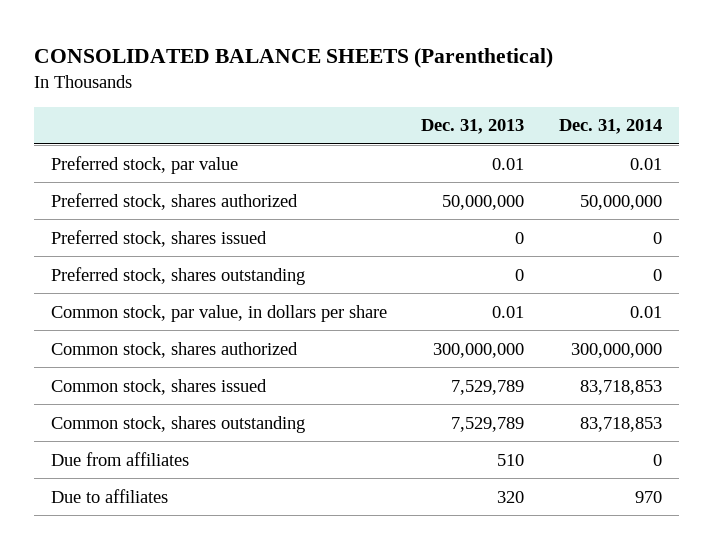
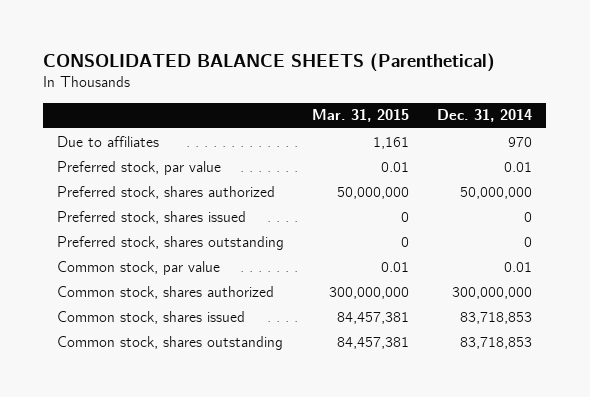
- | Dec. 31, 2013 | Dec. 31, 2014
+ | Mar. 31, 2015 | Dec. 31, 2014
moved up: Due to affiliates | 1,161 | 970
- Common stock, par value, in dollars per share | 0.01 | 0.01
+ Common stock, par value | 0.01 | 0.01
- Due from affiliates | 510 | 0

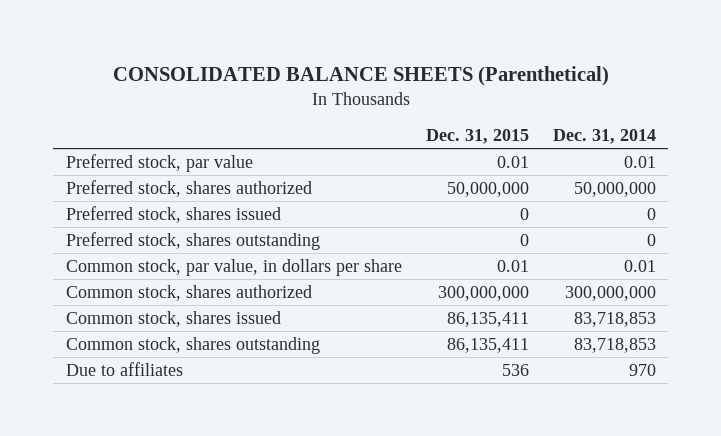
- | Mar. 31, 2015 | Dec. 31, 2014
+ | Dec. 31, 2015 | Dec. 31, 2014
- Common stock, par value | 0.01 | 0.01
+ Common stock, par value, in dollars per share | 0.01 | 0.01
moved down: Due to affiliates | 536 | 970

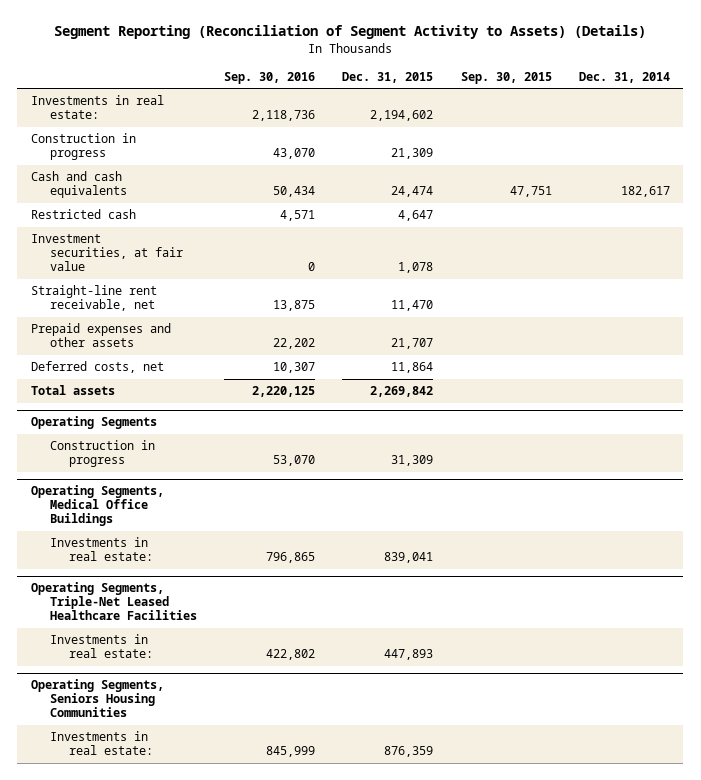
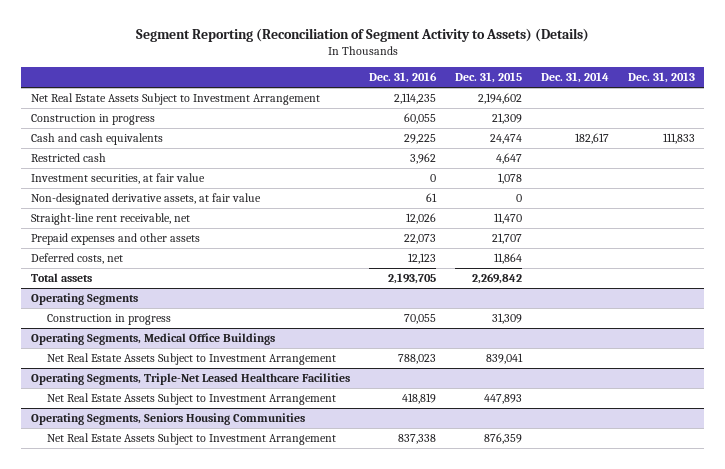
- | Sep. 30, 2016 | Dec. 31, 2015 | Sep. 30, 2015 | Dec. 31, 2014
+ | Dec. 31, 2016 | Dec. 31, 2015 | Dec. 31, 2014 | Dec. 31, 2013
- Investments in real estate: | 2,118,736 | 2,194,602 | |
+ Net Real Estate Assets Subject to Investment Arrangement | 2,114,235 | 2,194,602 | |
+ Non-designated derivative assets, at fair value | 61 | 0 | |
@ Operating Segments, Medical Office Buildings
- Investments in real estate: | 796,865 | 839,041 | |
+ Net Real Estate Assets Subject to Investment Arrangement | 788,023 | 839,041 | |
@ Operating Segments, Triple-Net Leased Healthcare Facilities
- Investments in real estate: | 422,802 | 447,893 | |
+ Net Real Estate Assets Subject to Investment Arrangement | 418,819 | 447,893 | |
@ Operating Segments, Seniors Housing Communities
- Investments in real estate: | 845,999 | 876,359 | |
+ Net Real Estate Assets Subject to Investment Arrangement | 837,338 | 876,359 | |

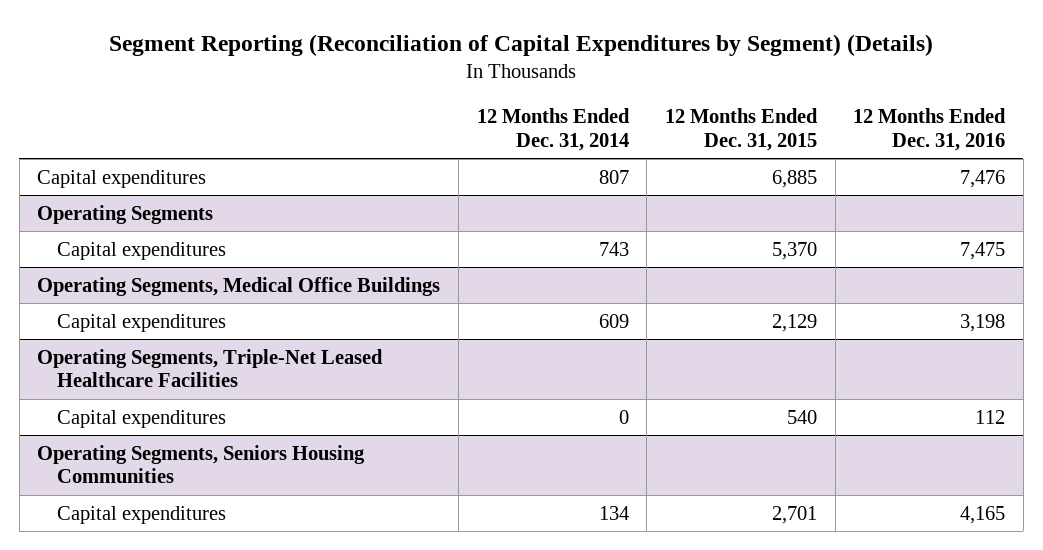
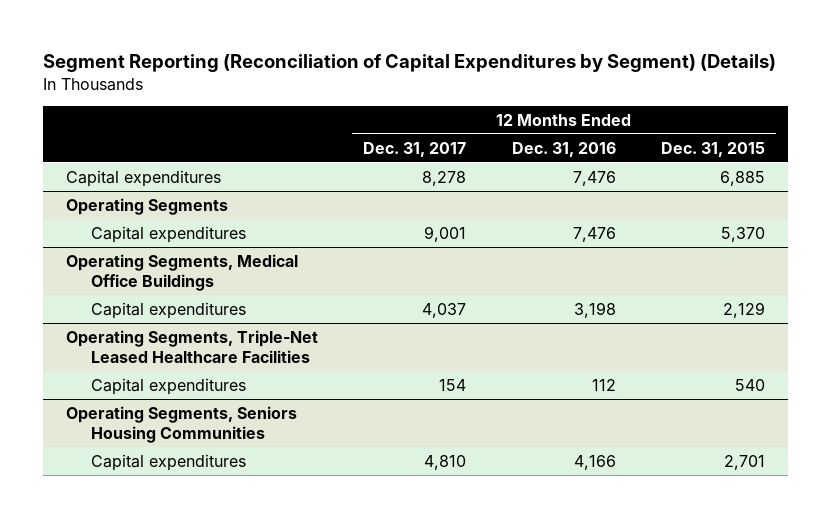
- | 12 Months Ended Dec. 31, 2014 | 12 Months Ended Dec. 31, 2015 | 12 Months Ended Dec. 31, 2016
+ | 12 Months Ended Dec. 31, 2017 | 12 Months Ended Dec. 31, 2016 | 12 Months Ended Dec. 31, 2015
@ Operating Segments
- Capital expenditures | 743 | 5,370 | 7,475
+ Capital expenditures | 9,001 | 7,476 | 5,370
@ Operating Segments, Seniors Housing Communities
- Capital expenditures | 134 | 2,701 | 4,165
+ Capital expenditures | 4,810 | 4,166 | 2,701

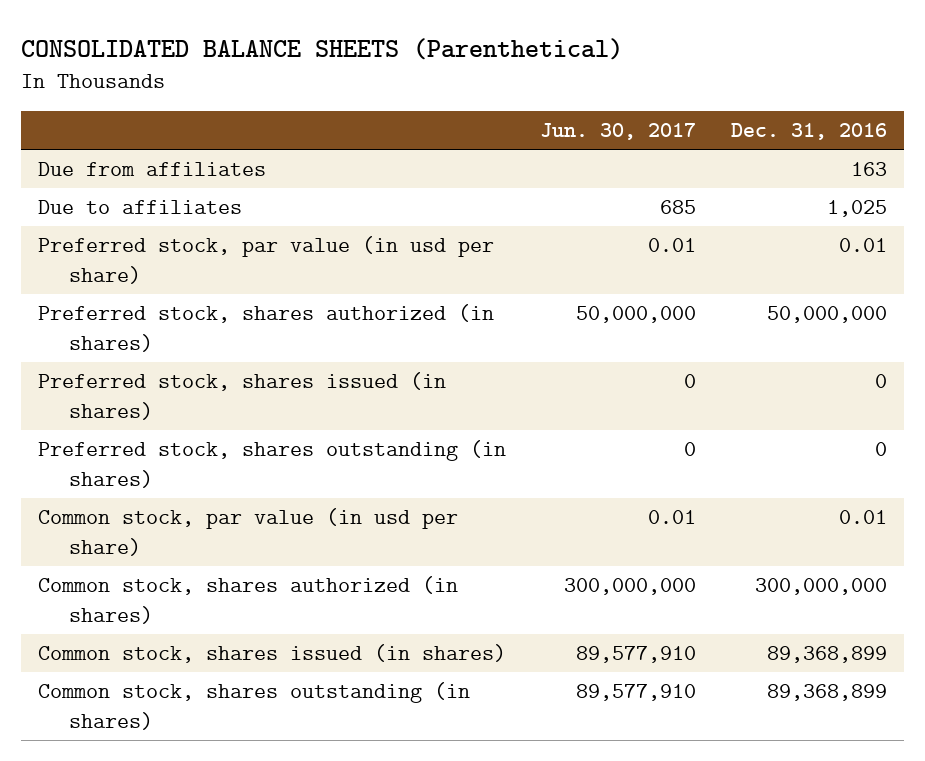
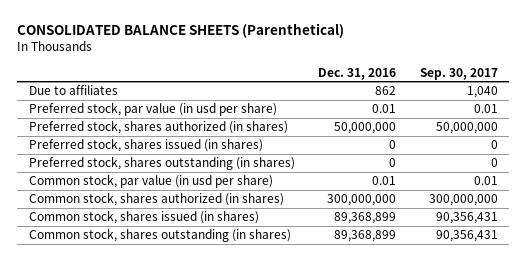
- | Jun. 30, 2017 | Dec. 31, 2016
+ | Dec. 31, 2016 | Sep. 30, 2017
- Due from affiliates | | 163
- Due to affiliates | 685 | 1,025
+ Due to affiliates | 862 | 1,040

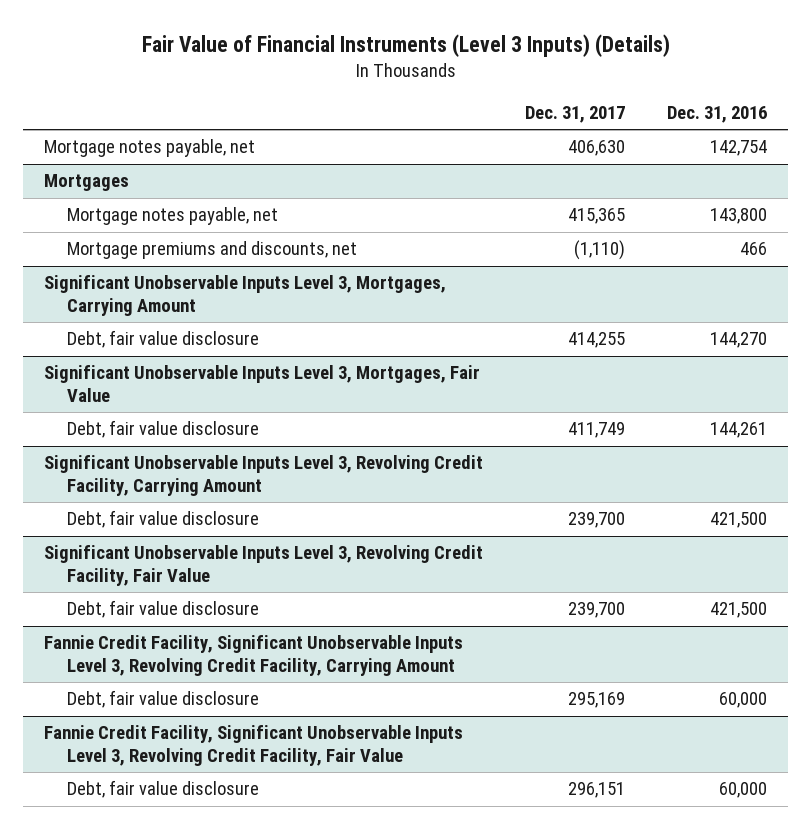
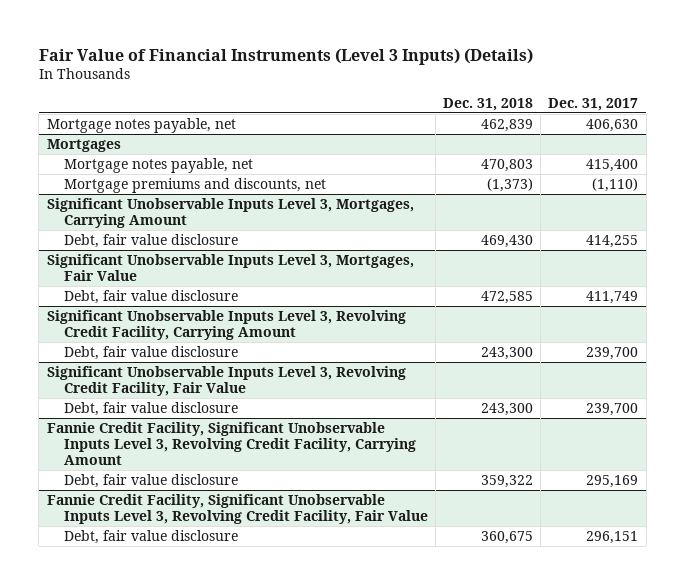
- | Dec. 31, 2017 | Dec. 31, 2016
+ | Dec. 31, 2018 | Dec. 31, 2017
@ Mortgages
- Mortgage notes payable, net | 415,365 | 143,800
+ Mortgage notes payable, net | 470,803 | 415,400

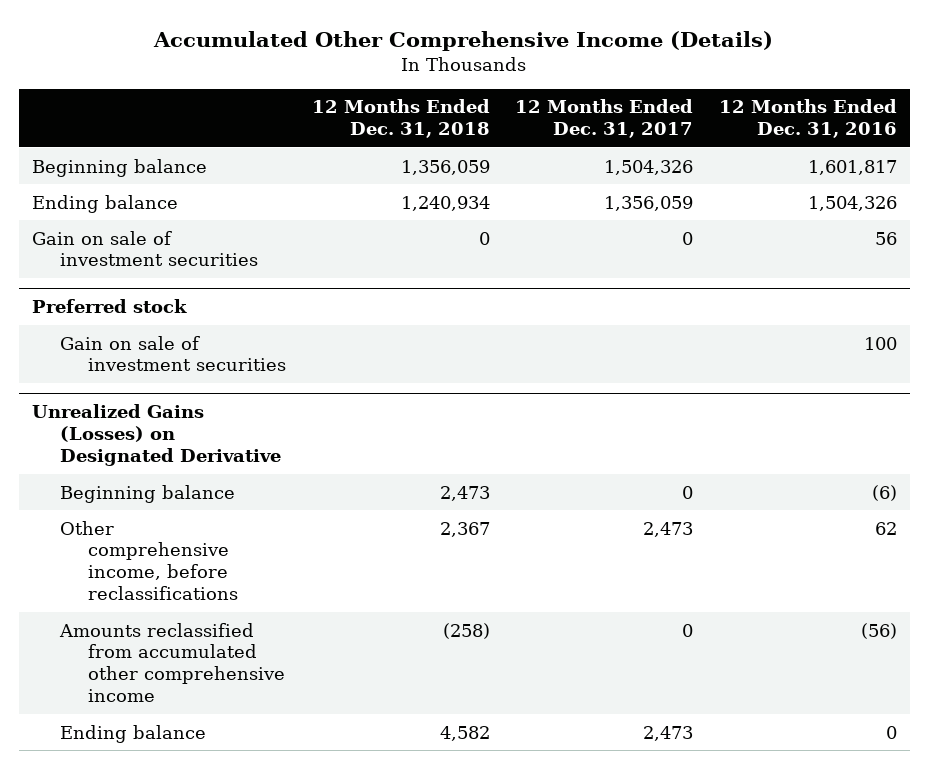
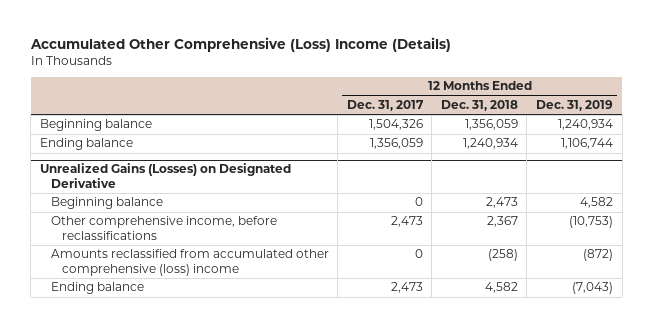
- Accumulated Other Comprehensive Income (Details)
+ Accumulated Other Comprehensive (Loss) Income (Details)
- | 12 Months Ended Dec. 31, 2018 | 12 Months Ended Dec. 31, 2017 | 12 Months Ended Dec. 31, 2016
+ | 12 Months Ended Dec. 31, 2017 | 12 Months Ended Dec. 31, 2018 | 12 Months Ended Dec. 31, 2019
- Gain on sale of investment securities | 0 | 0 | 56
- Preferred stock
- Gain on sale of investment securities | | | 100
@ Unrealized Gains (Losses) on Designated Derivative
- Amounts reclassified from accumulated other comprehensive income | (258) | 0 | (56)
+ Amounts reclassified from accumulated other comprehensive (loss) income | 0 | (258) | (872)

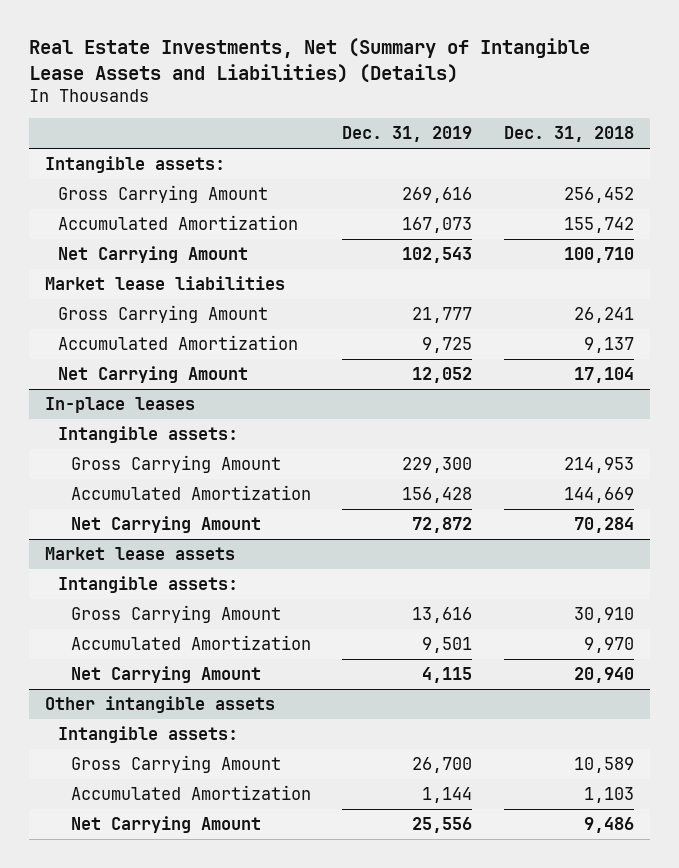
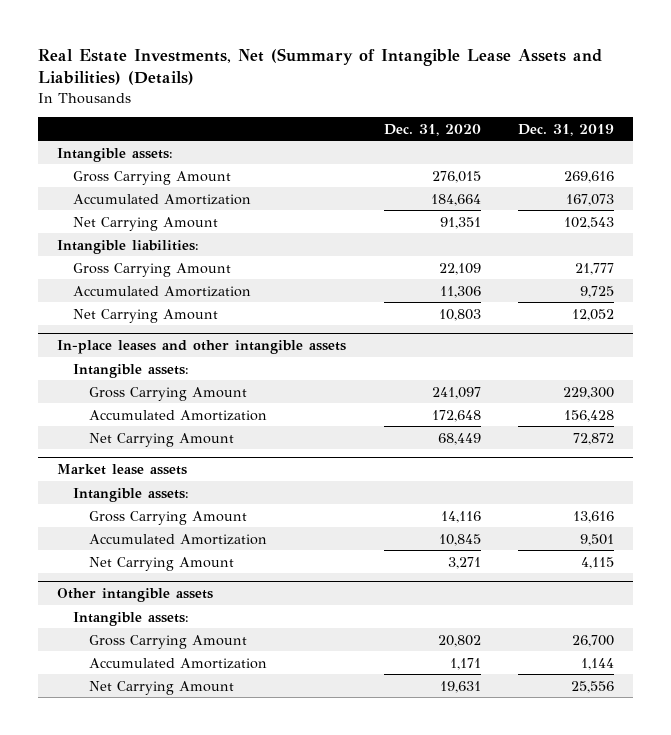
- | Dec. 31, 2019 | Dec. 31, 2018
+ | Dec. 31, 2020 | Dec. 31, 2019
- Market lease liabilities
+ Intangible liabilities:
- In-place leases
+ In-place leases and other intangible assets

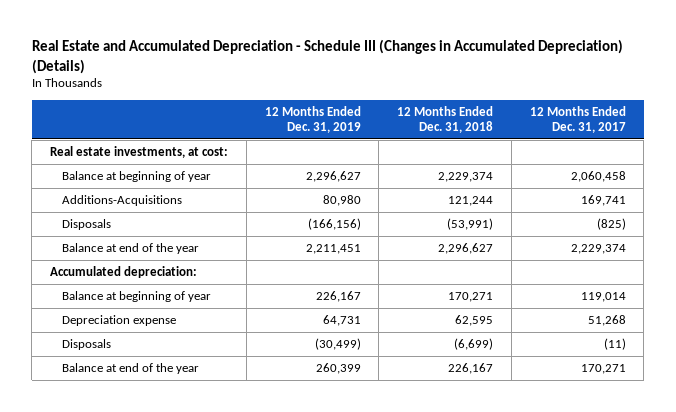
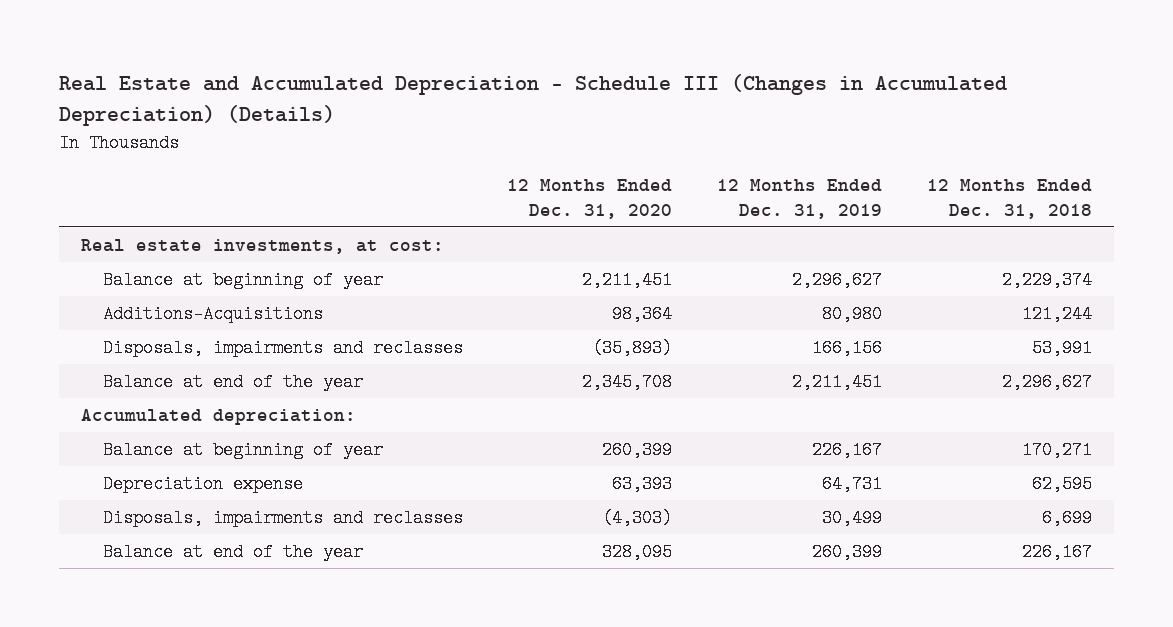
- | 12 Months Ended Dec. 31, 2019 | 12 Months Ended Dec. 31, 2018 | 12 Months Ended Dec. 31, 2017
+ | 12 Months Ended Dec. 31, 2020 | 12 Months Ended Dec. 31, 2019 | 12 Months Ended Dec. 31, 2018
- Disposals | (166,156) | (53,991) | (825)
+ Disposals, impairments and reclasses | (35,893) | 166,156 | 53,991
- Disposals | (30,499) | (6,699) | (11)
+ Disposals, impairments and reclasses | (4,303) | 30,499 | 6,699

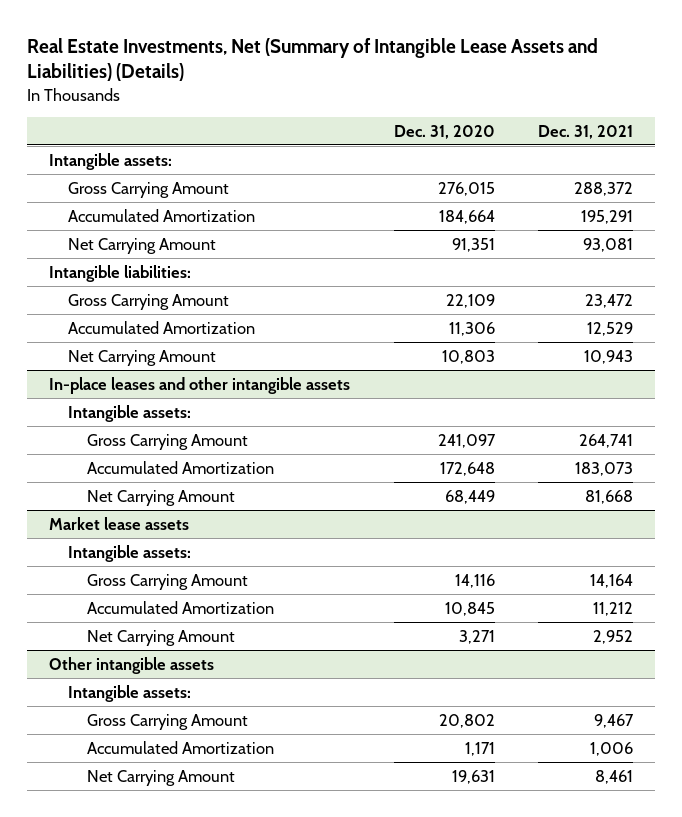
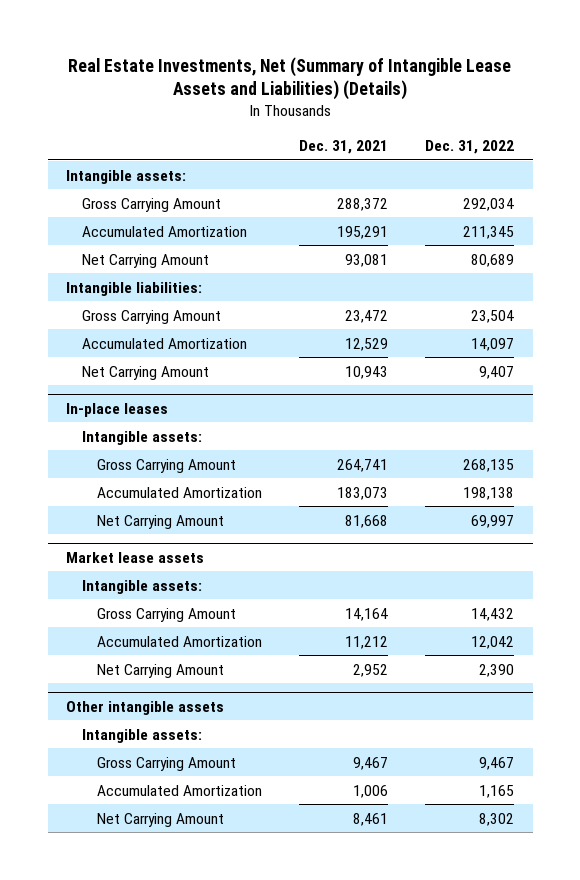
- | Dec. 31, 2020 | Dec. 31, 2021
+ | Dec. 31, 2021 | Dec. 31, 2022
- In-place leases and other intangible assets
+ In-place leases

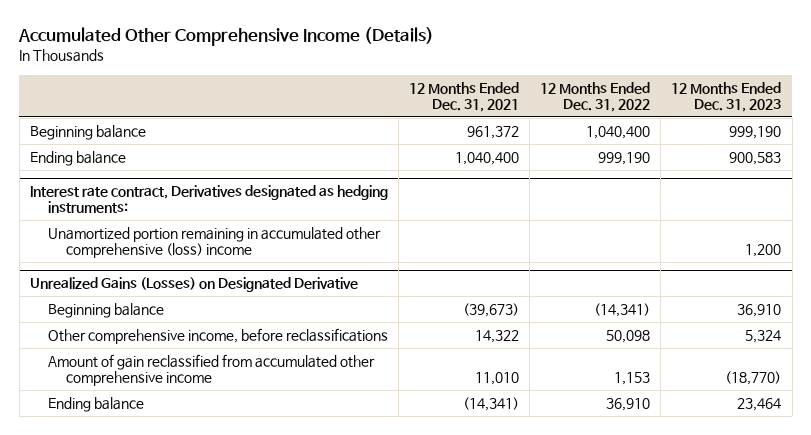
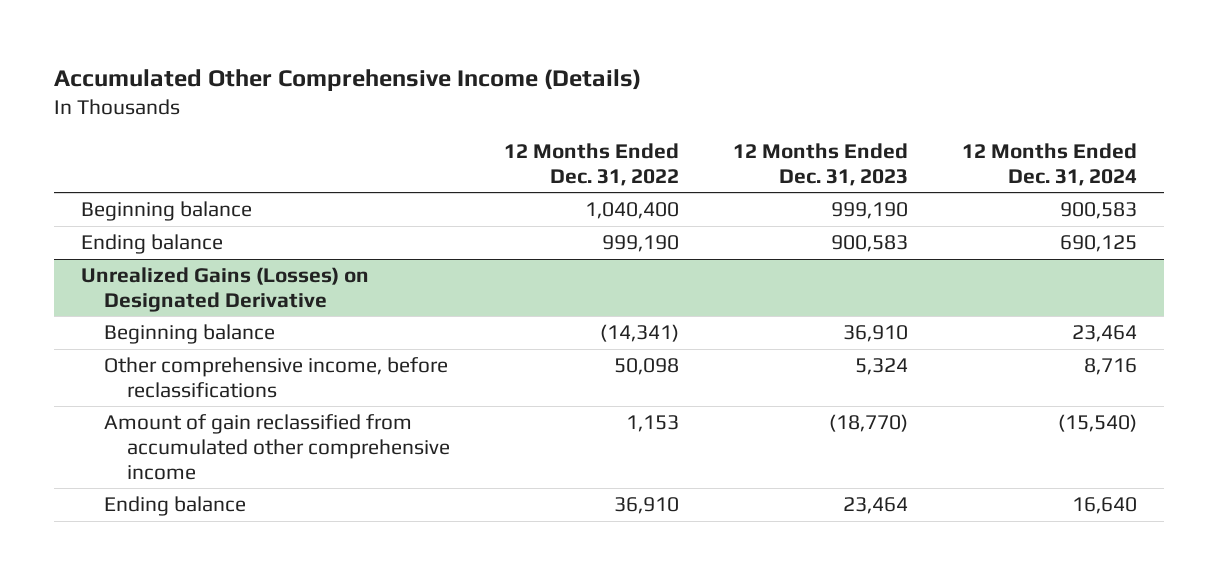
- | 12 Months Ended Dec. 31, 2021 | 12 Months Ended Dec. 31, 2022 | 12 Months Ended Dec. 31, 2023
+ | 12 Months Ended Dec. 31, 2022 | 12 Months Ended Dec. 31, 2023 | 12 Months Ended Dec. 31, 2024
- Interest rate contract, Derivatives designated as hedging instruments:
- Unamortized portion remaining in accumulated other comprehensive (loss) income | | | 1,200

